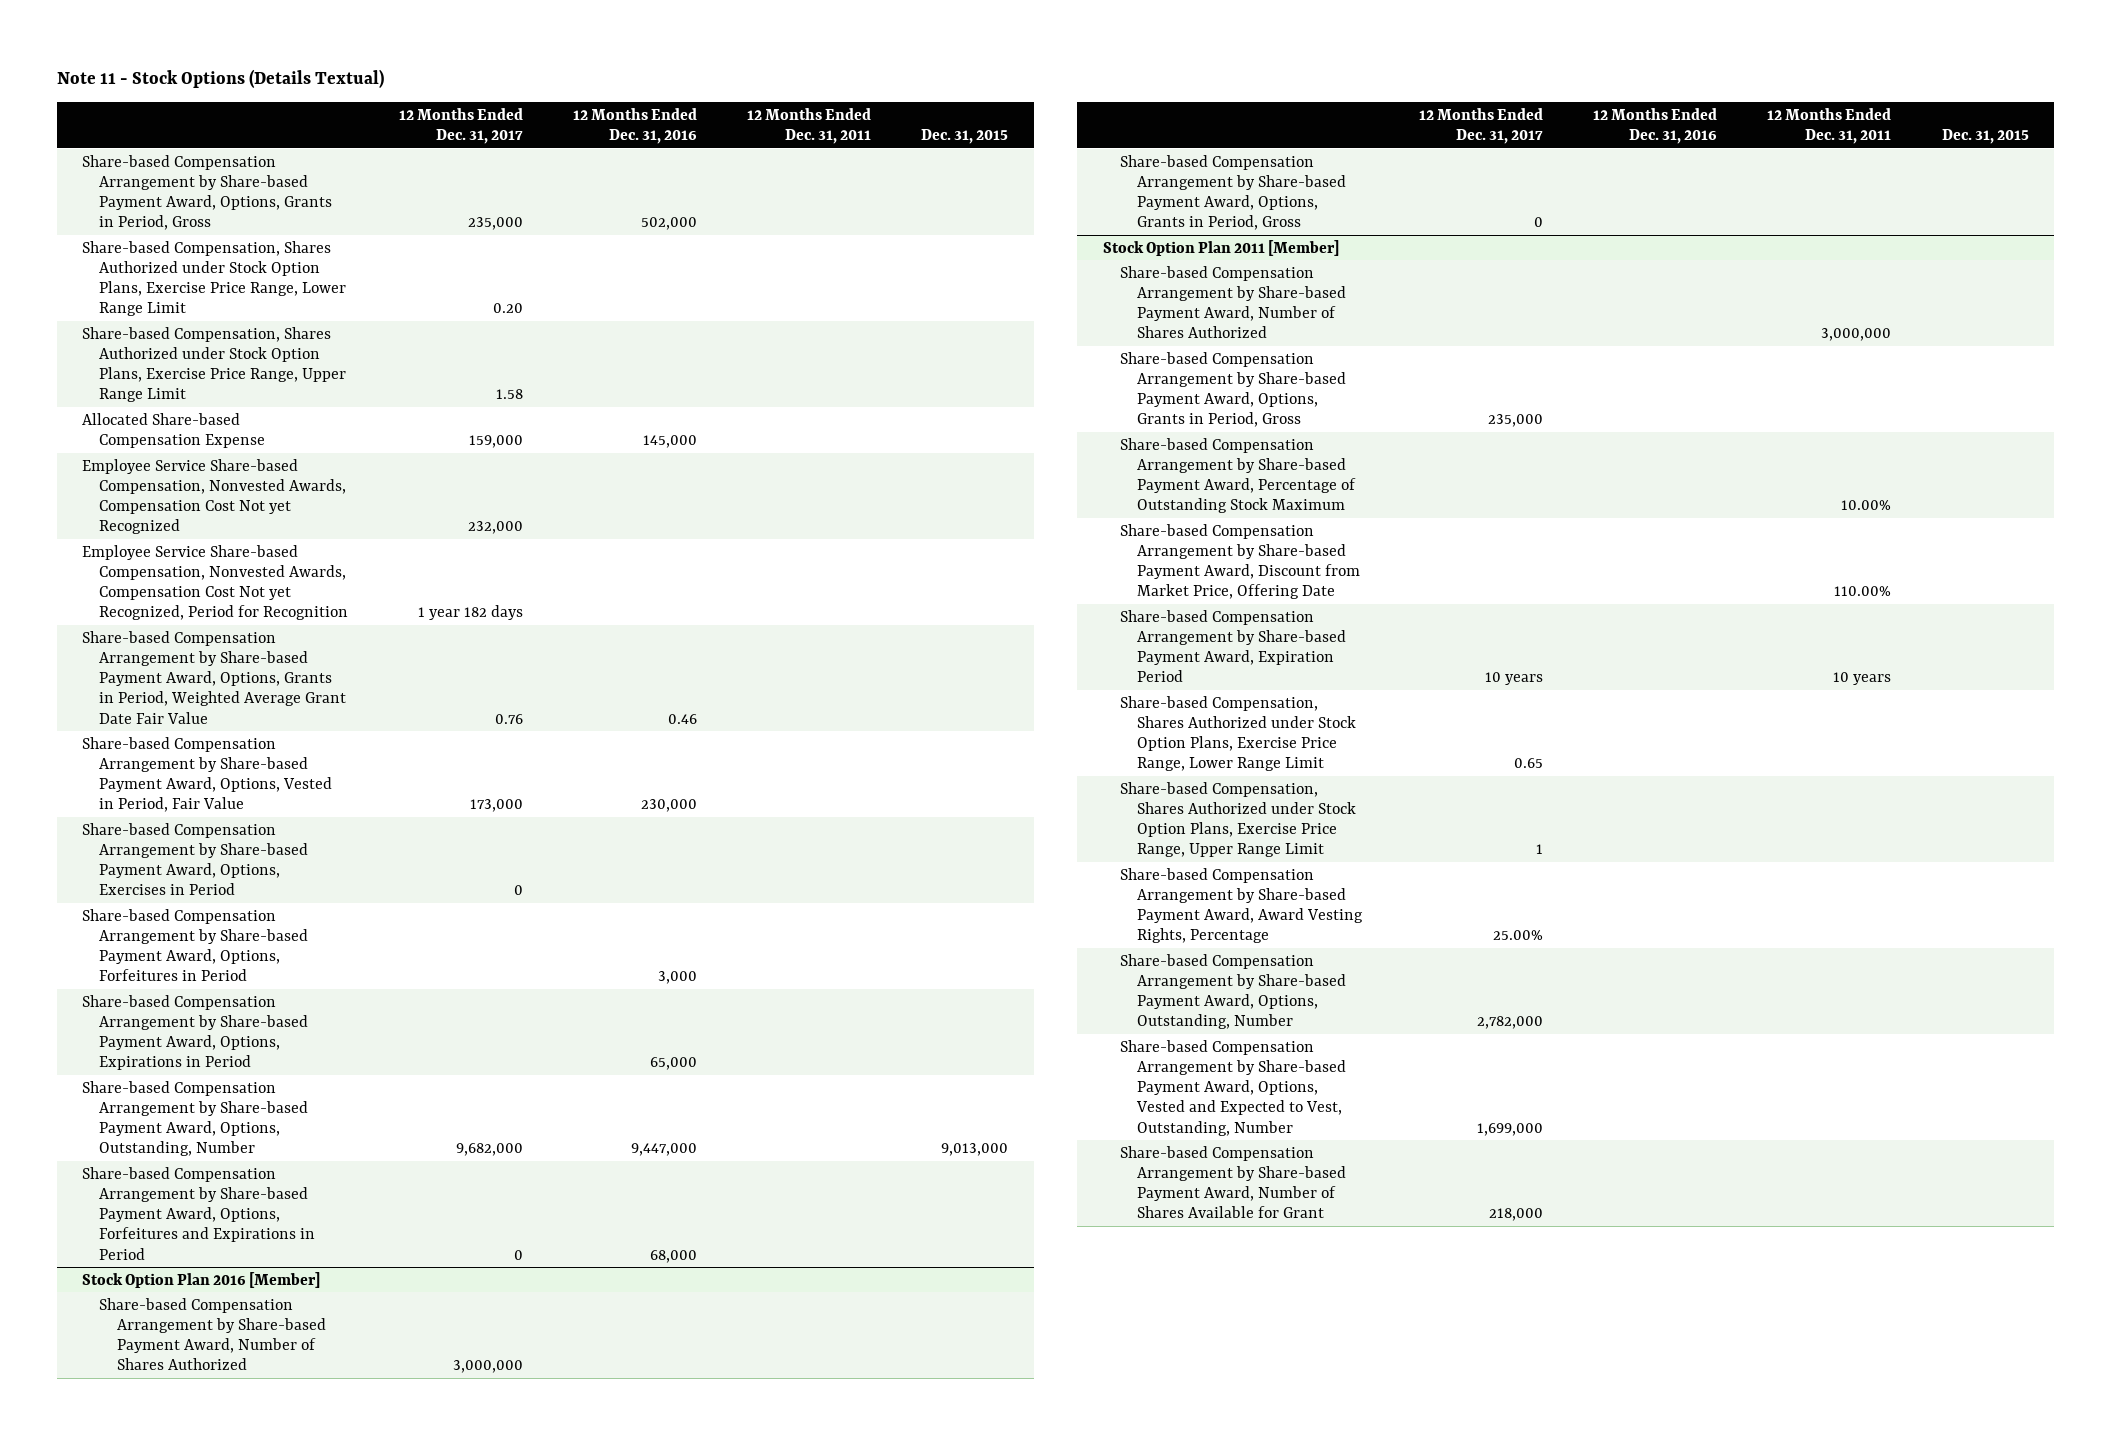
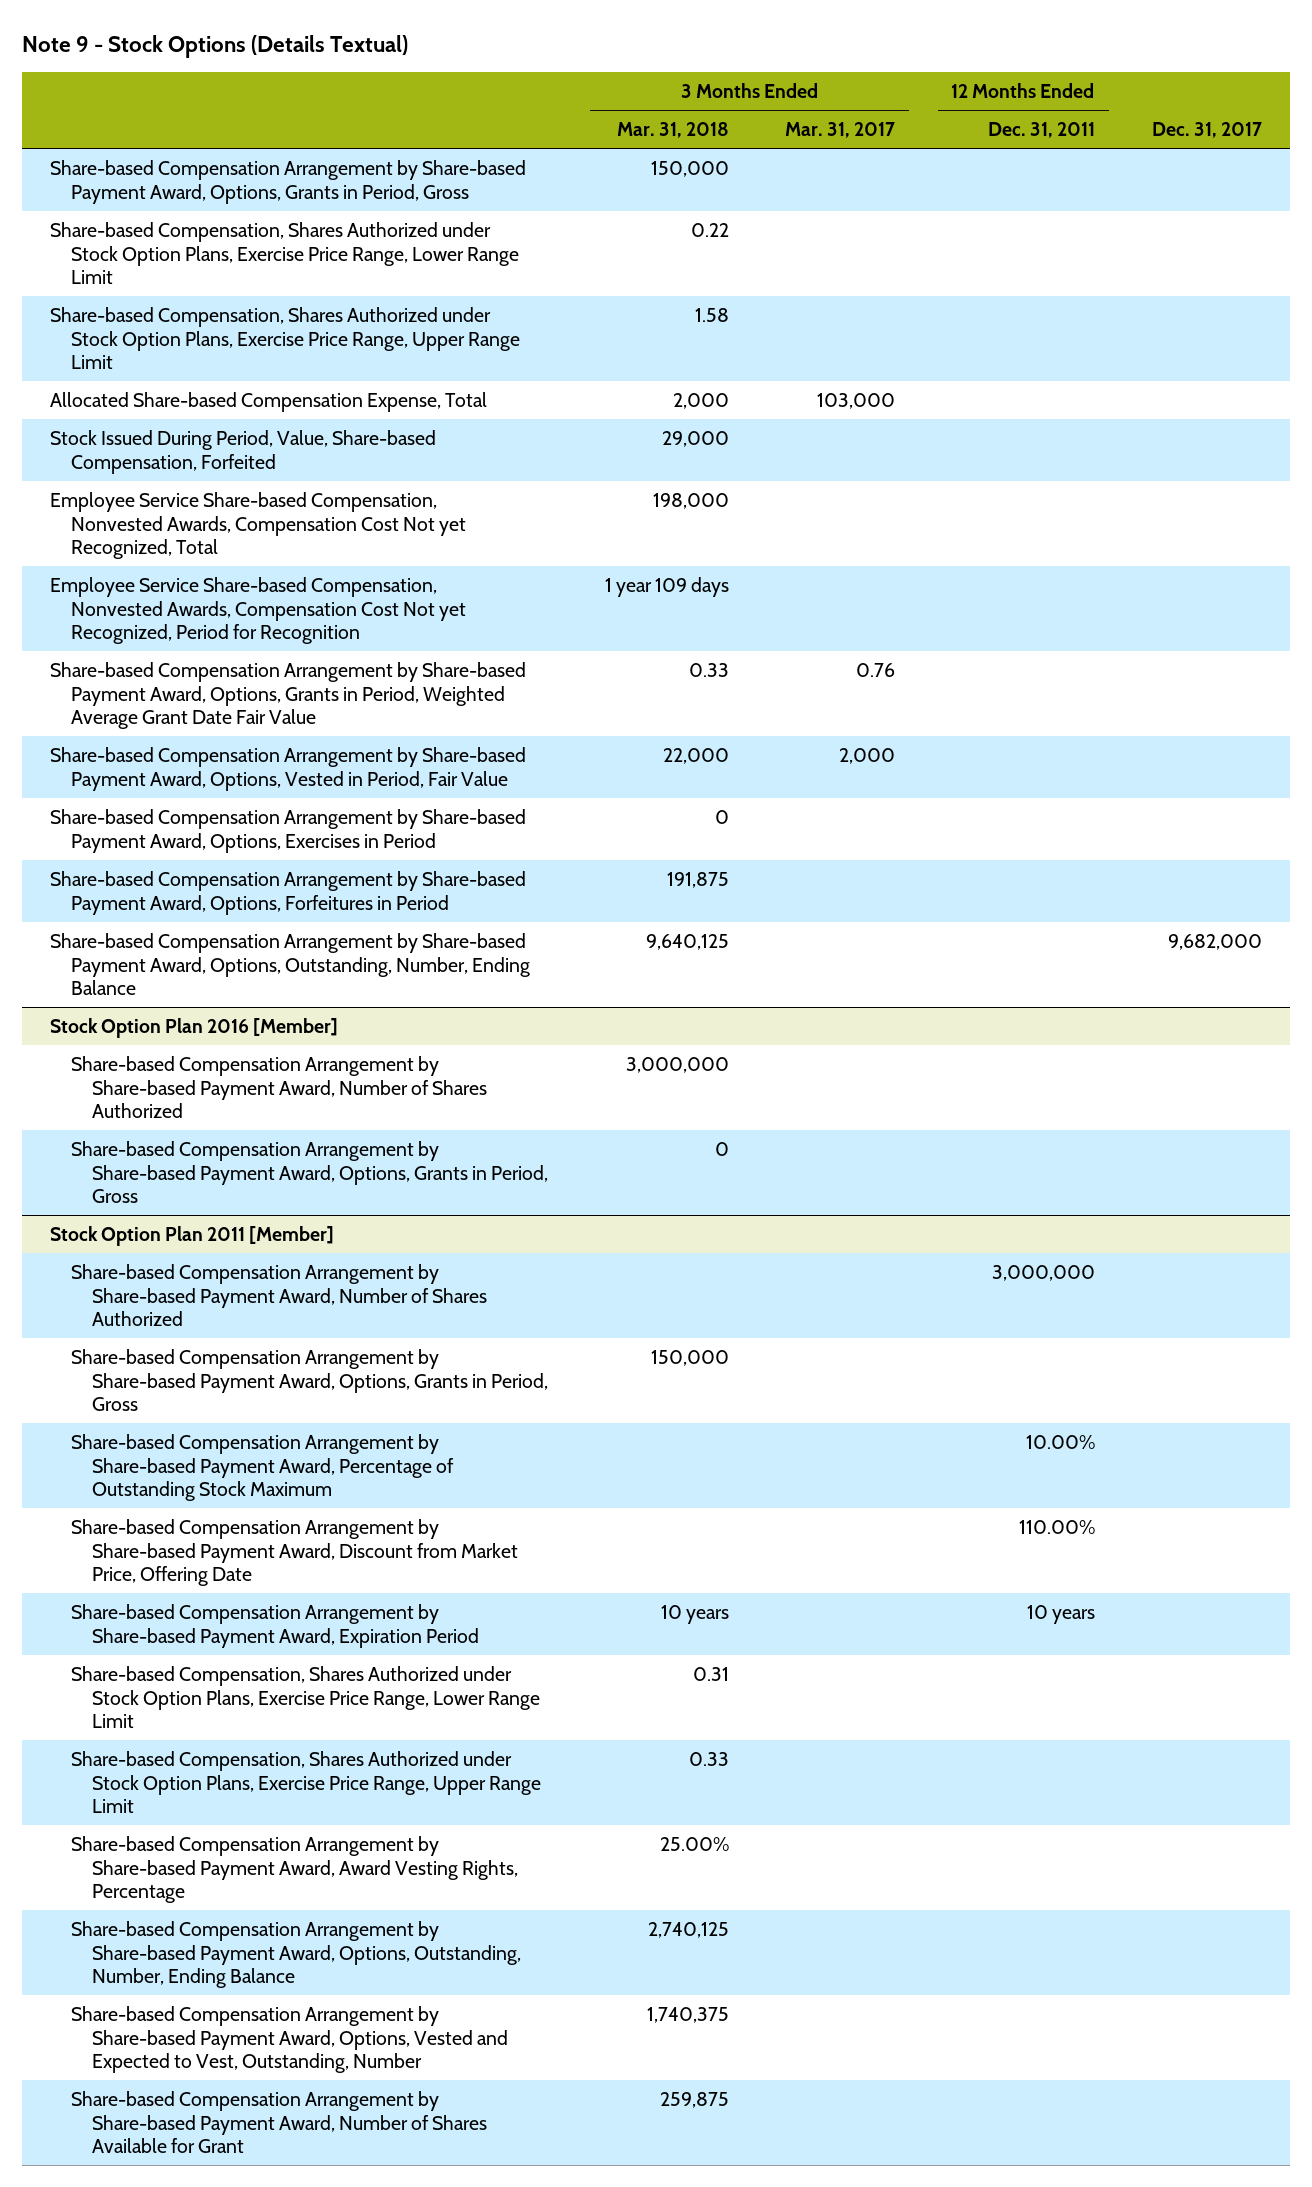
- Note 11 - Stock Options (Details Textual)
+ Note 9 - Stock Options (Details Textual)
- | 12 Months Ended Dec. 31, 2017 | 12 Months Ended Dec. 31, 2016 | 12 Months Ended Dec. 31, 2011 | Dec. 31, 2015
+ | 3 Months Ended Mar. 31, 2018 | 3 Months Ended Mar. 31, 2017 | 12 Months Ended Dec. 31, 2011 | Dec. 31, 2017
- Allocated Share-based Compensation Expense | 159,000 | 145,000 | |
- Employee Service Share-based Compensation, Nonvested Awards, Compensation Cost Not yet Recognized | 232,000 | | |
+ Allocated Share-based Compensation Expense, Total | 2,000 | 103,000 | |
+ Stock Issued During Period, Value, Share-based Compensation, Forfeited | 29,000 | | |
+ Employee Service Share-based Compensation, Nonvested Awards, Compensation Cost Not yet Recognized, Total | 198,000 | | |
- Share-based Compensation Arrangement by Share-based Payment Award, Options, Expirations in Period | | 65,000 | |
- Share-based Compensation Arrangement by Share-based Payment Award, Options, Outstanding, Number | 9,682,000 | 9,447,000 | | 9,013,000
- Share-based Compensation Arrangement by Share-based Payment Award, Options, Forfeitures and Expirations in Period | 0 | 68,000 | |
+ Share-based Compensation Arrangement by Share-based Payment Award, Options, Outstanding, Number, Ending Balance | 9,640,125 | | | 9,682,000
@ Stock Option Plan 2011 [Member]
- Share-based Compensation Arrangement by Share-based Payment Award, Options, Outstanding, Number | 2,782,000 | | |
+ Share-based Compensation Arrangement by Share-based Payment Award, Options, Outstanding, Number, Ending Balance | 2,740,125 | | |

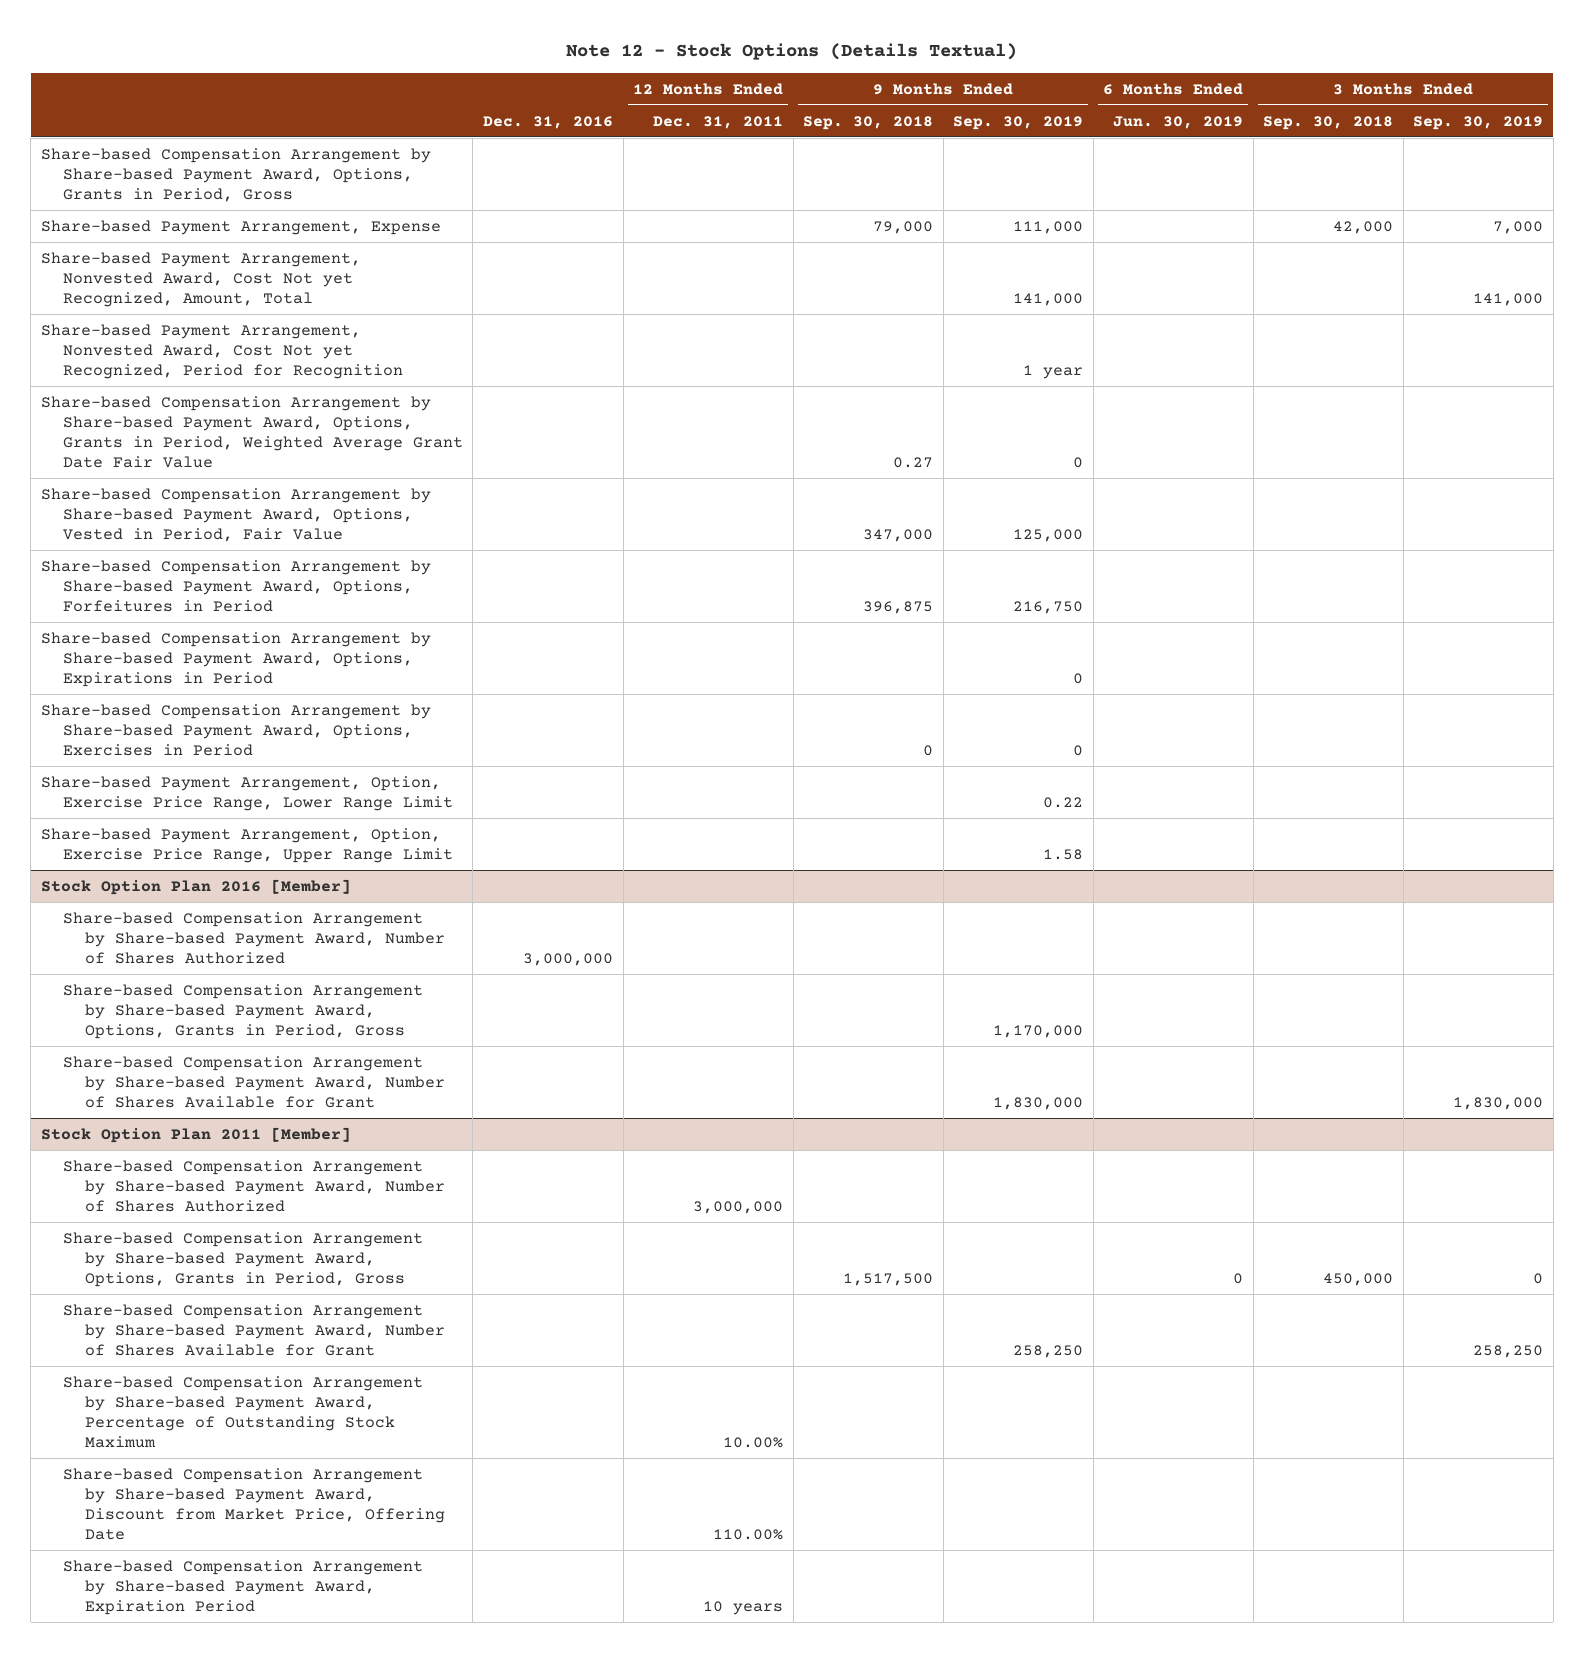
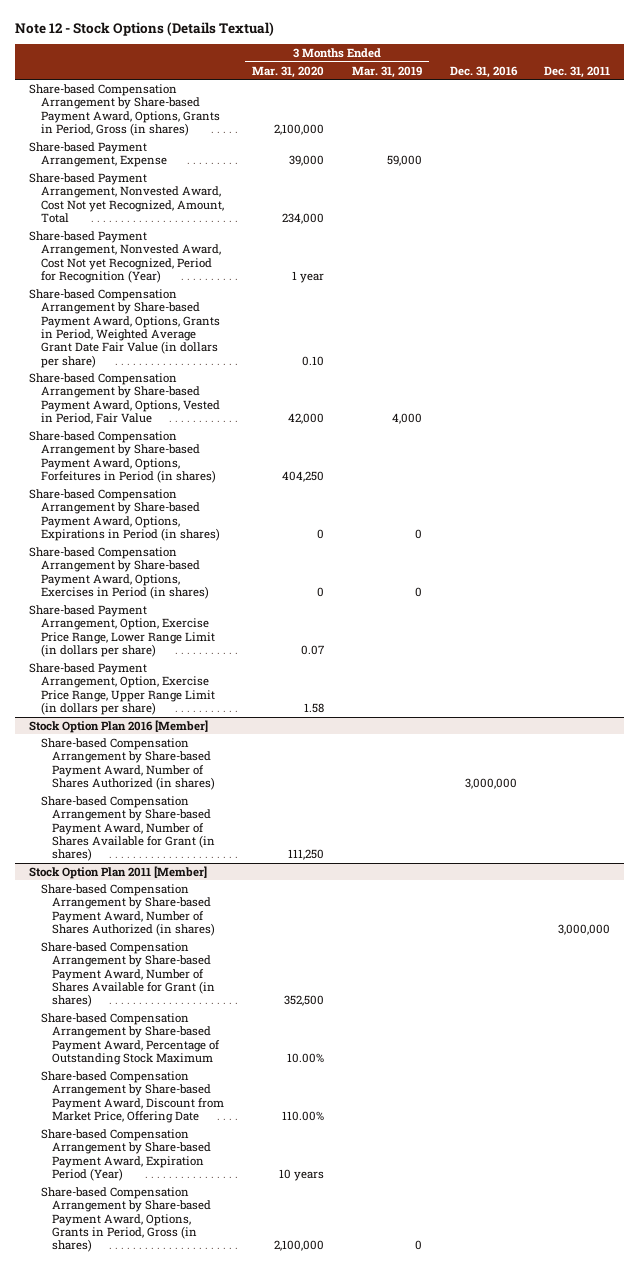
- | Dec. 31, 2016 | 12 Months Ended Dec. 31, 2011 | 9 Months Ended Sep. 30, 2018 | 9 Months Ended Sep. 30, 2019 | 6 Months Ended Jun. 30, 2019 | 3 Months Ended Sep. 30, 2018 | 3 Months Ended Sep. 30, 2019
+ | 3 Months Ended Mar. 31, 2020 | 3 Months Ended Mar. 31, 2019 | Dec. 31, 2016 | Dec. 31, 2011
- Share-based Compensation Arrangement by Share-based Payment Award, Options, Grants in Period, Gross
+ Share-based Compensation Arrangement by Share-based Payment Award, Options, Grants in Period, Gross (in shares) | 2,100,000 | | |
- Share-based Payment Arrangement, Nonvested Award, Cost Not yet Recognized, Period for Recognition | | | | 1 year | | |
- Share-based Compensation Arrangement by Share-based Payment Award, Options, Grants in Period, Weighted Average Grant Date Fair Value | | | 0.27 | 0 | | |
+ Share-based Payment Arrangement, Nonvested Award, Cost Not yet Recognized, Period for Recognition (Year) | 1 year | | |
+ Share-based Compensation Arrangement by Share-based Payment Award, Options, Grants in Period, Weighted Average Grant Date Fair Value (in dollars per share) | 0.10 | | |
- Share-based Compensation Arrangement by Share-based Payment Award, Options, Forfeitures in Period | | | 396,875 | 216,750 | | |
- Share-based Compensation Arrangement by Share-based Payment Award, Options, Expirations in Period | | | | 0 | | |
- Share-based Compensation Arrangement by Share-based Payment Award, Options, Exercises in Period | | | 0 | 0 | | |
- Share-based Payment Arrangement, Option, Exercise Price Range, Lower Range Limit | | | | 0.22 | | |
- Share-based Payment Arrangement, Option, Exercise Price Range, Upper Range Limit | | | | 1.58 | | |
+ Share-based Compensation Arrangement by Share-based Payment Award, Options, Forfeitures in Period (in shares) | 404,250 | | |
+ Share-based Compensation Arrangement by Share-based Payment Award, Options, Expirations in Period (in shares) | 0 | 0 | |
+ Share-based Compensation Arrangement by Share-based Payment Award, Options, Exercises in Period (in shares) | 0 | 0 | |
+ Share-based Payment Arrangement, Option, Exercise Price Range, Lower Range Limit (in dollars per share) | 0.07 | | |
+ Share-based Payment Arrangement, Option, Exercise Price Range, Upper Range Limit (in dollars per share) | 1.58 | | |
@ Stock Option Plan 2016 [Member]
- Share-based Compensation Arrangement by Share-based Payment Award, Number of Shares Authorized | 3,000,000 | | | | | |
- Share-based Compensation Arrangement by Share-based Payment Award, Options, Grants in Period, Gross | | | | 1,170,000 | | |
- Share-based Compensation Arrangement by Share-based Payment Award, Number of Shares Available for Grant | | | | 1,830,000 | | | 1,830,000
+ Share-based Compensation Arrangement by Share-based Payment Award, Number of Shares Authorized (in shares) | | | 3,000,000 |
+ Share-based Compensation Arrangement by Share-based Payment Award, Number of Shares Available for Grant (in shares) | 111,250 | | |
@ Stock Option Plan 2011 [Member]
- Share-based Compensation Arrangement by Share-based Payment Award, Number of Shares Authorized | | 3,000,000 | | | | |
- Share-based Compensation Arrangement by Share-based Payment Award, Options, Grants in Period, Gross | | | 1,517,500 | | 0 | 450,000 | 0
- Share-based Compensation Arrangement by Share-based Payment Award, Number of Shares Available for Grant | | | | 258,250 | | | 258,250
+ Share-based Compensation Arrangement by Share-based Payment Award, Number of Shares Authorized (in shares) | | | | 3,000,000
+ Share-based Compensation Arrangement by Share-based Payment Award, Number of Shares Available for Grant (in shares) | 352,500 | | |
- Share-based Compensation Arrangement by Share-based Payment Award, Expiration Period | | 10 years | | | | |
+ Share-based Compensation Arrangement by Share-based Payment Award, Expiration Period (Year) | 10 years | | |
+ Share-based Compensation Arrangement by Share-based Payment Award, Options, Grants in Period, Gross (in shares) | 2,100,000 | 0 | |

